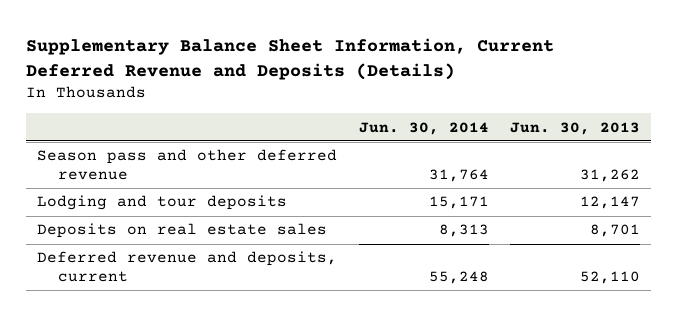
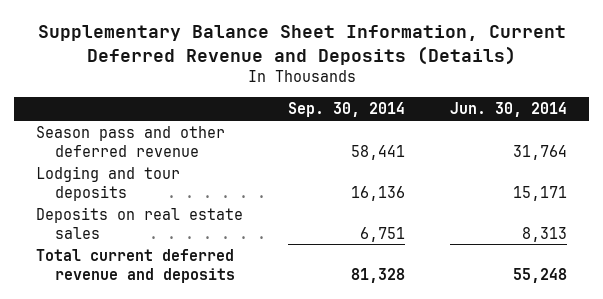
- | Jun. 30, 2014 | Jun. 30, 2013
+ | Sep. 30, 2014 | Jun. 30, 2014
- Deferred revenue and deposits, current | 55,248 | 52,110
+ Total current deferred revenue and deposits | 81,328 | 55,248

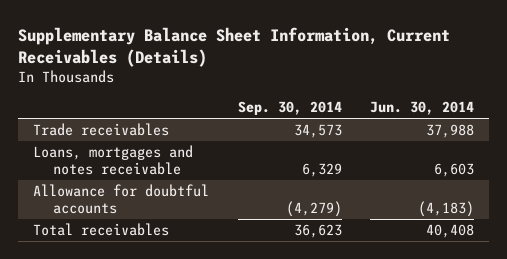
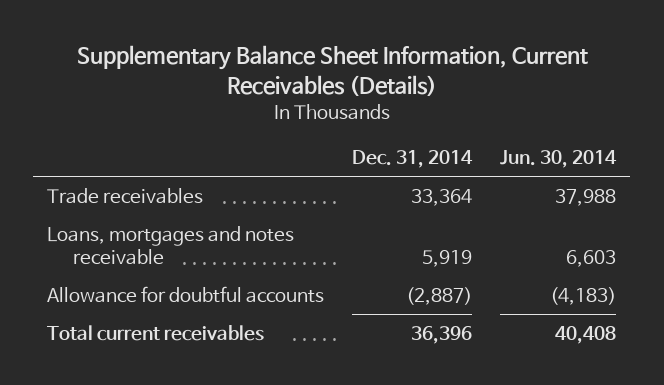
- | Sep. 30, 2014 | Jun. 30, 2014
+ | Dec. 31, 2014 | Jun. 30, 2014
- Total receivables | 36,623 | 40,408
+ Total current receivables | 36,396 | 40,408

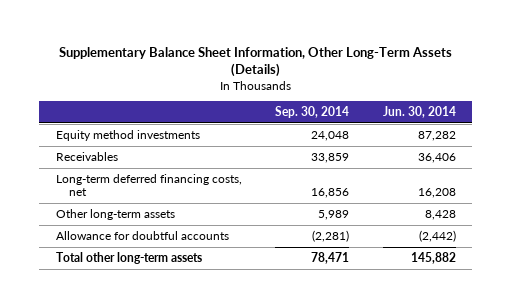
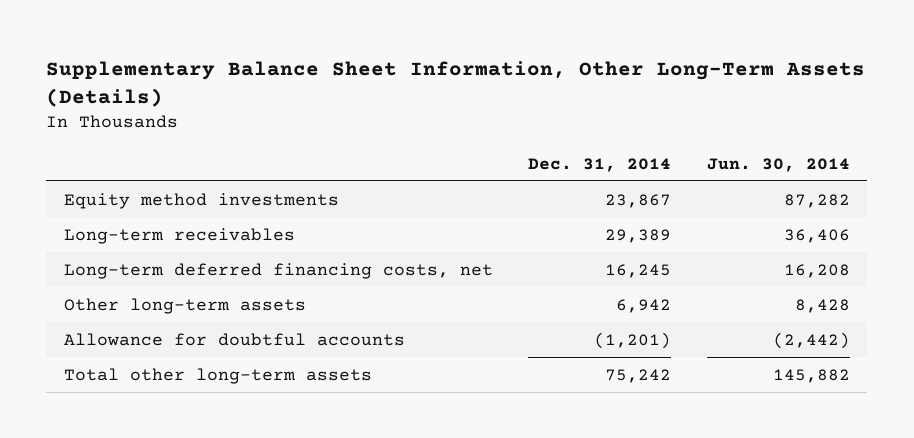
- | Sep. 30, 2014 | Jun. 30, 2014
+ | Dec. 31, 2014 | Jun. 30, 2014
- Receivables | 33,859 | 36,406
+ Long-term receivables | 29,389 | 36,406

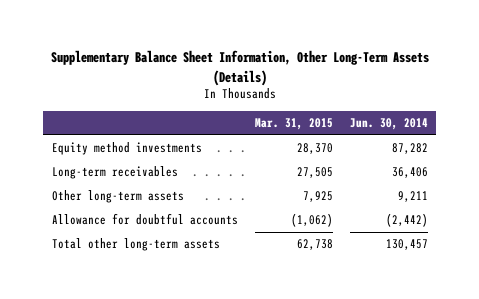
- | Dec. 31, 2014 | Jun. 30, 2014
+ | Mar. 31, 2015 | Jun. 30, 2014
- Long-term deferred financing costs, net | 16,245 | 16,208
- Other long-term assets | 6,942 | 8,428
+ Other long-term assets | 7,925 | 9,211
- Total other long-term assets | 75,242 | 145,882
+ Total other long-term assets | 62,738 | 130,457

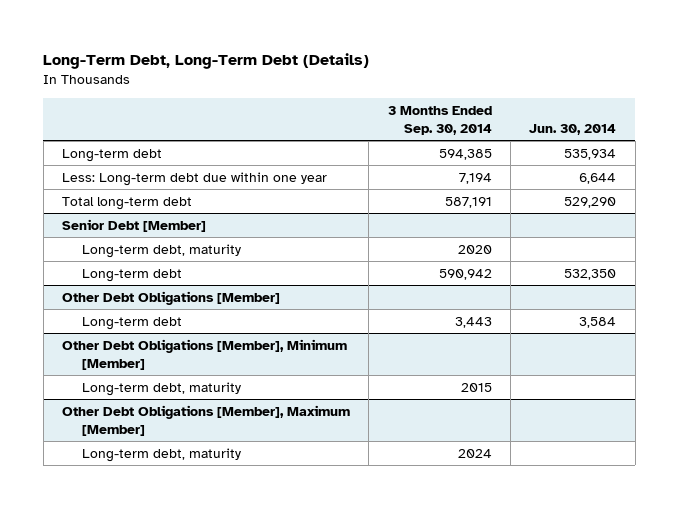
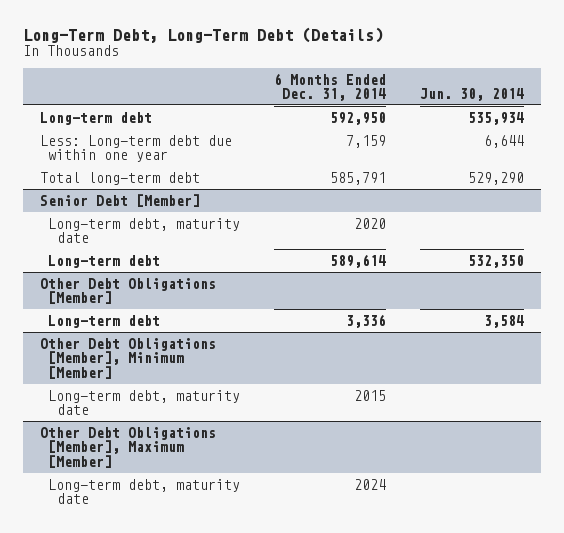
- | 3 Months Ended Sep. 30, 2014 | Jun. 30, 2014
+ | 6 Months Ended Dec. 31, 2014 | Jun. 30, 2014
@ Senior Debt [Member]
- Long-term debt, maturity | 2020 |
+ Long-term debt, maturity date | 2020 |
@ Other Debt Obligations [Member], Minimum [Member]
- Long-term debt, maturity | 2015 |
+ Long-term debt, maturity date | 2015 |
@ Other Debt Obligations [Member], Maximum [Member]
- Long-term debt, maturity | 2024 |
+ Long-term debt, maturity date | 2024 |

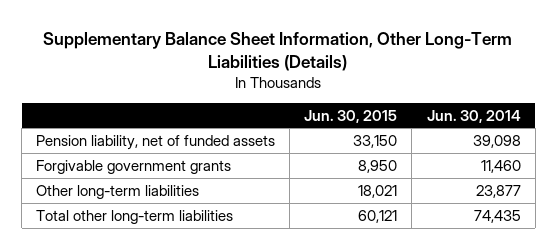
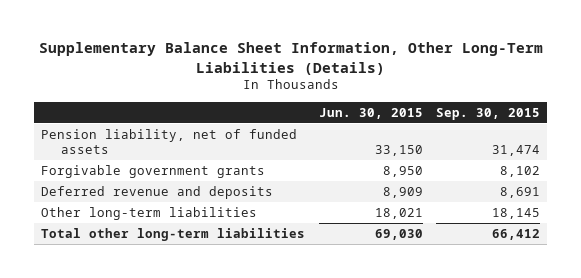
- | Jun. 30, 2015 | Jun. 30, 2014
+ | Jun. 30, 2015 | Sep. 30, 2015
+ Deferred revenue and deposits | 8,909 | 8,691
- Total other long-term liabilities | 60,121 | 74,435
+ Total other long-term liabilities | 69,030 | 66,412

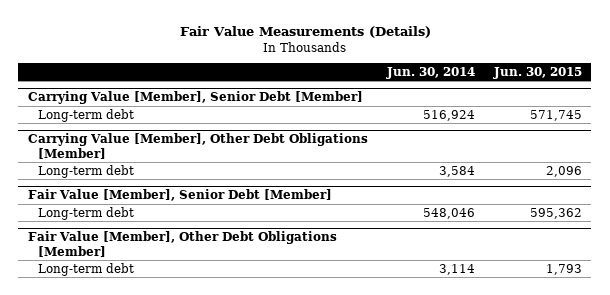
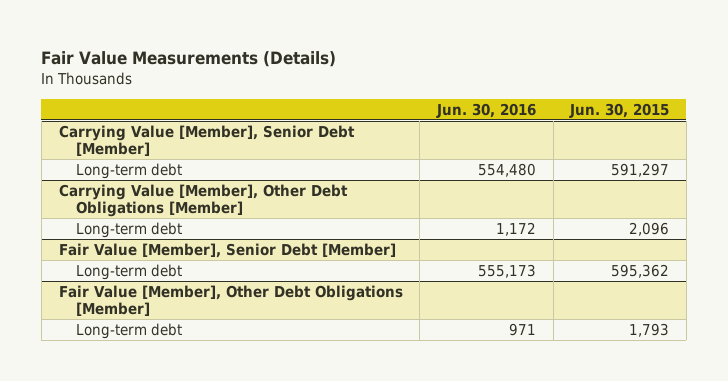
- | Jun. 30, 2014 | Jun. 30, 2015
+ | Jun. 30, 2016 | Jun. 30, 2015
@ Carrying Value [Member], Senior Debt [Member]
- Long-term debt | 516,924 | 571,745
+ Long-term debt | 554,480 | 591,297

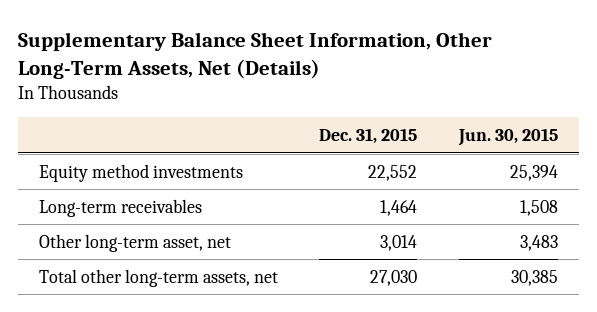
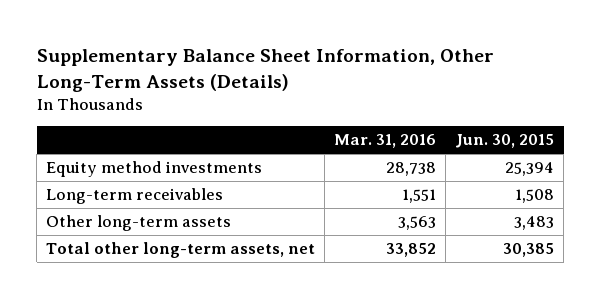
- Supplementary Balance Sheet Information, Other Long-Term Assets, Net (Details)
+ Supplementary Balance Sheet Information, Other Long-Term Assets (Details)
- | Dec. 31, 2015 | Jun. 30, 2015
+ | Mar. 31, 2016 | Jun. 30, 2015
- Other long-term asset, net | 3,014 | 3,483
+ Other long-term assets | 3,563 | 3,483

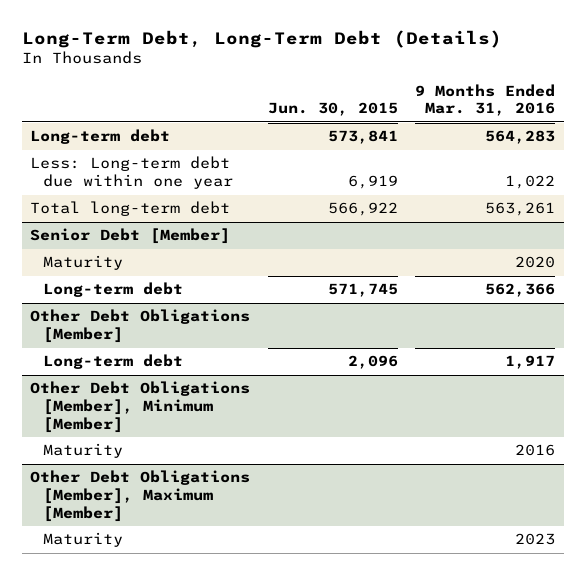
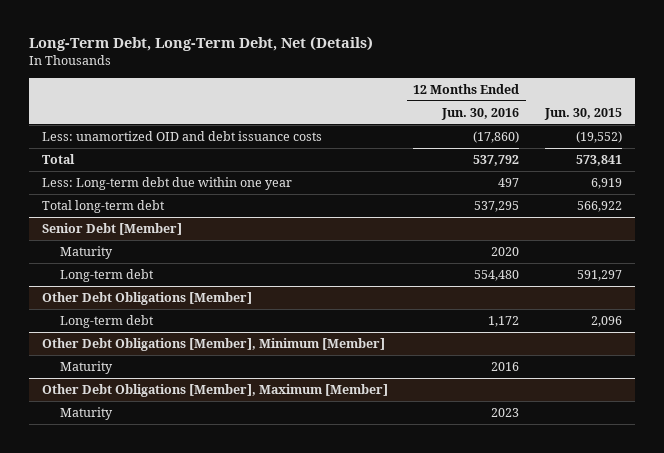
- Long-Term Debt, Long-Term Debt (Details)
+ Long-Term Debt, Long-Term Debt, Net (Details)
- | Jun. 30, 2015 | 9 Months Ended Mar. 31, 2016
+ | 12 Months Ended Jun. 30, 2016 | Jun. 30, 2015
- Long-term debt | 573,841 | 564,283
+ Less: unamortized OID and debt issuance costs | (17,860) | (19,552)
+ Total | 537,792 | 573,841
@ Senior Debt [Member]
- Long-term debt | 571,745 | 562,366
+ Long-term debt | 554,480 | 591,297

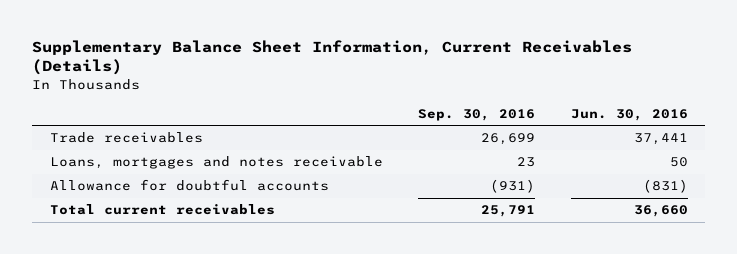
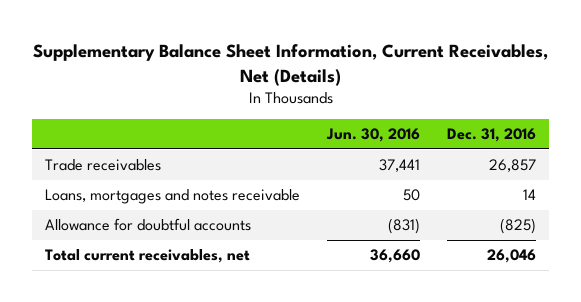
- Supplementary Balance Sheet Information, Current Receivables (Details)
+ Supplementary Balance Sheet Information, Current Receivables, Net (Details)
- | Sep. 30, 2016 | Jun. 30, 2016
+ | Jun. 30, 2016 | Dec. 31, 2016
- Total current receivables | 25,791 | 36,660
+ Total current receivables, net | 36,660 | 26,046

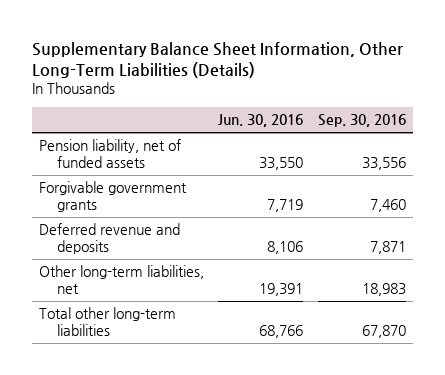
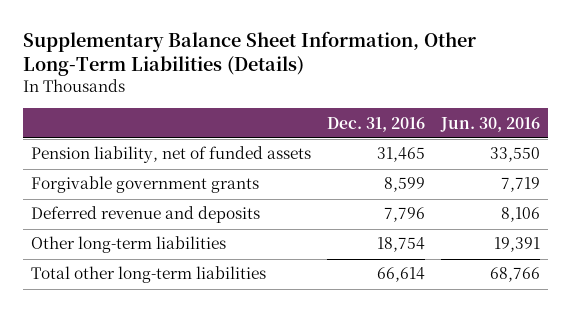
- | Jun. 30, 2016 | Sep. 30, 2016
+ | Dec. 31, 2016 | Jun. 30, 2016
- Other long-term liabilities, net | 19,391 | 18,983
+ Other long-term liabilities | 18,754 | 19,391

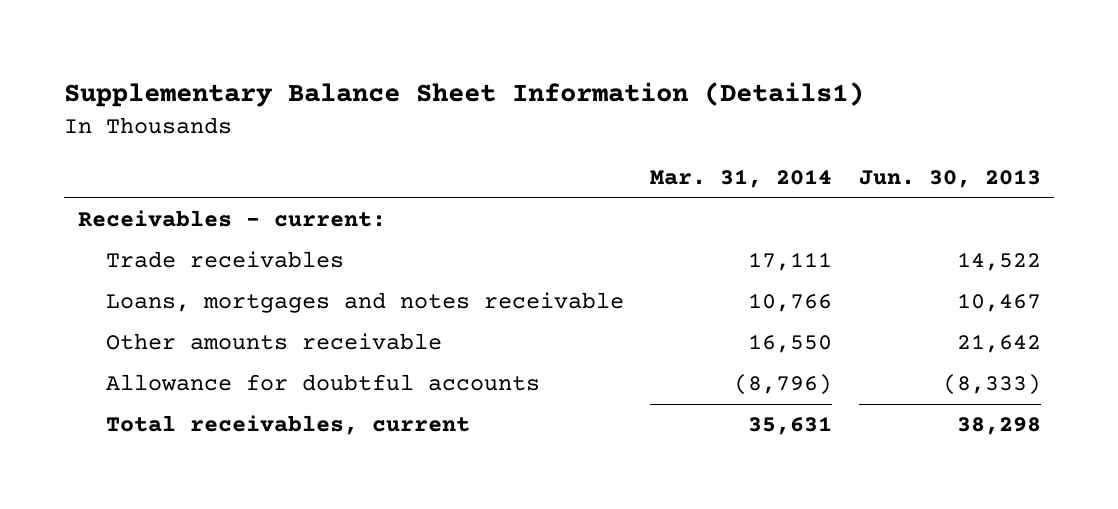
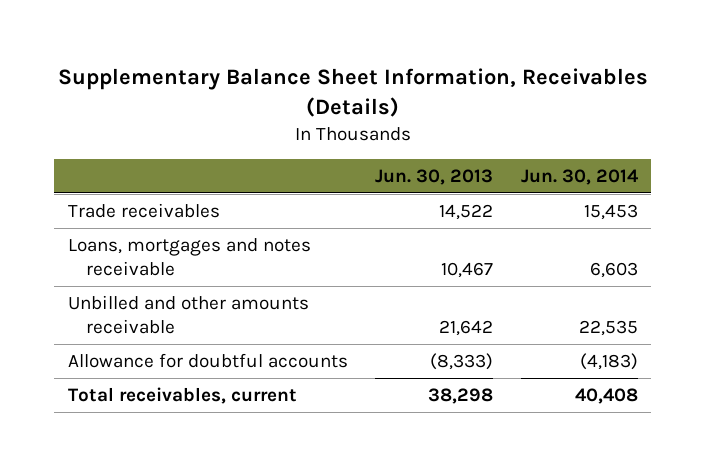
- Supplementary Balance Sheet Information (Details1)
+ Supplementary Balance Sheet Information, Receivables (Details)
- | Mar. 31, 2014 | Jun. 30, 2013
+ | Jun. 30, 2013 | Jun. 30, 2014
- Receivables - current:
- Other amounts receivable | 16,550 | 21,642
+ Unbilled and other amounts receivable | 21,642 | 22,535

